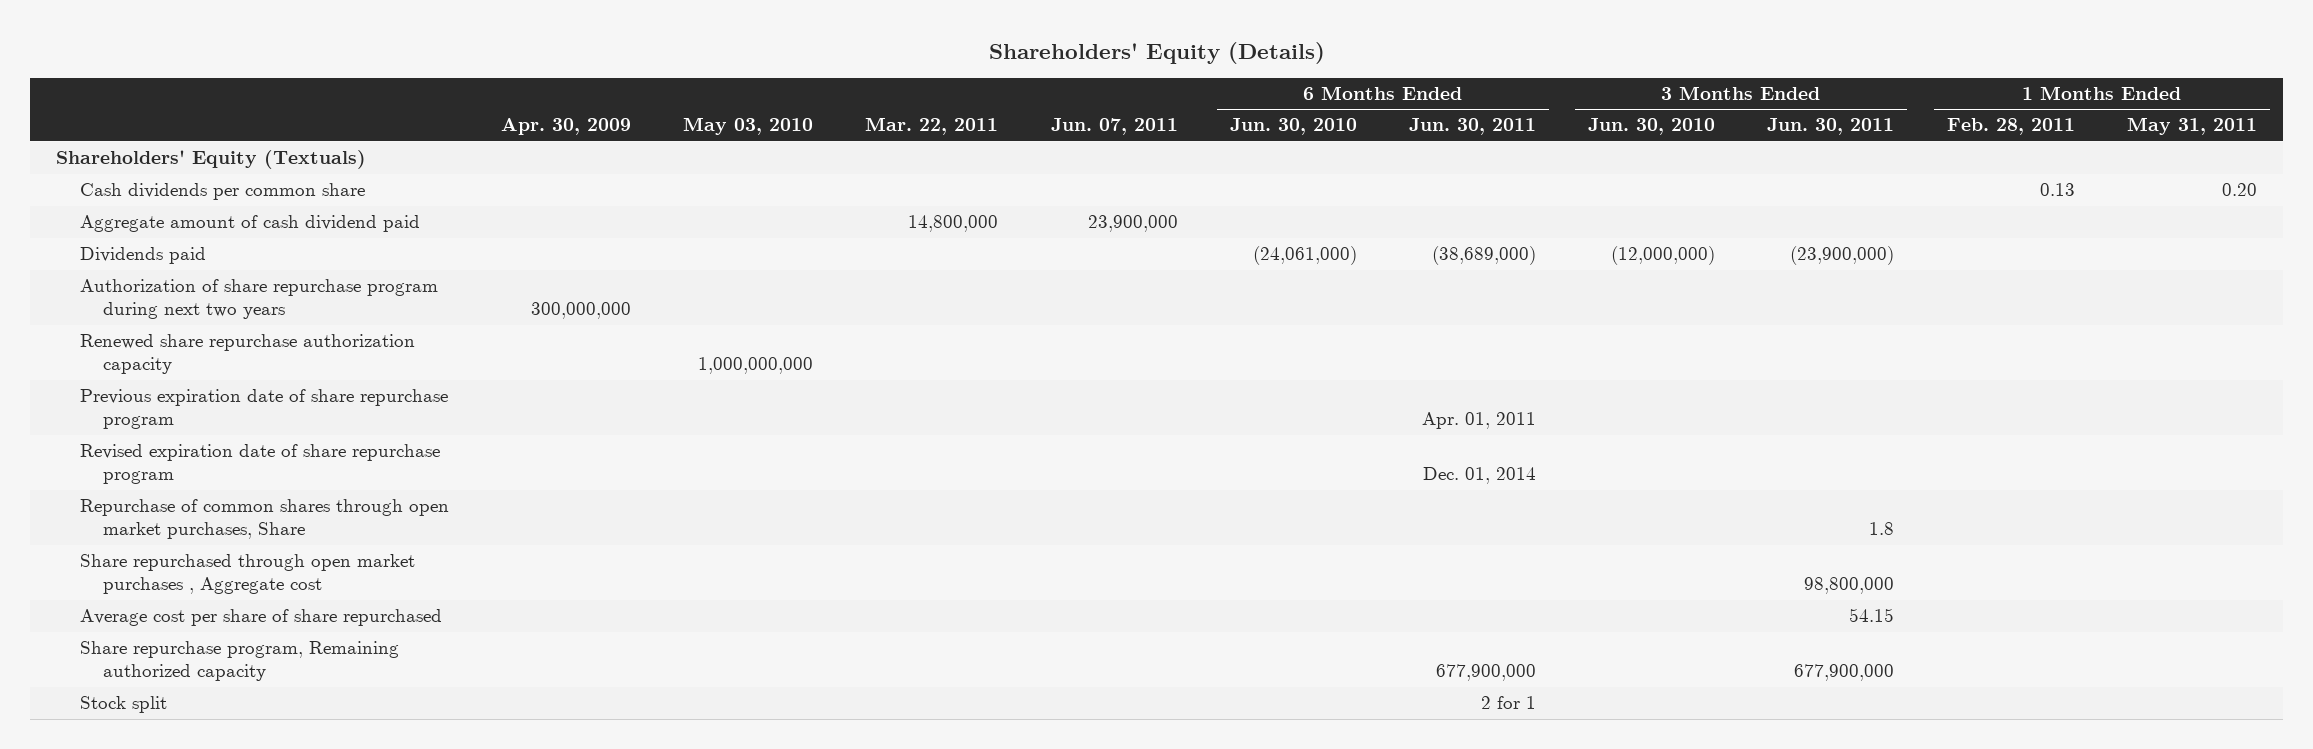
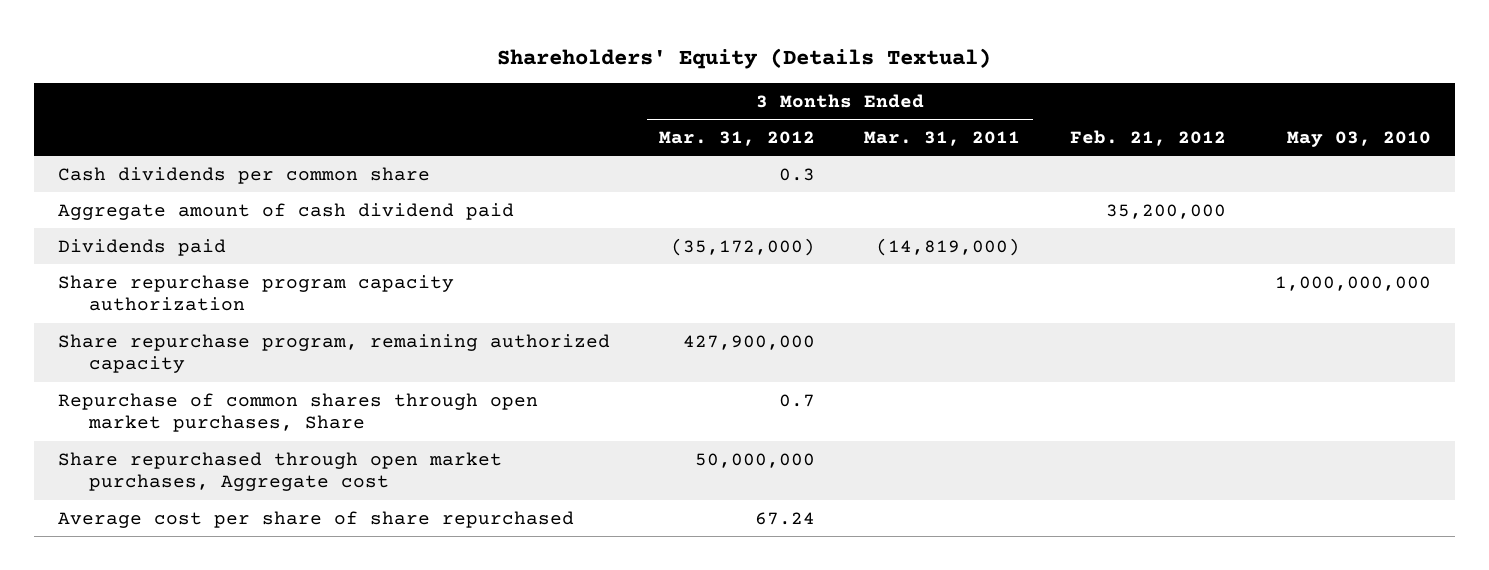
- Shareholders' Equity (Details)
+ Shareholders' Equity (Details Textual)
- | Apr. 30, 2009 | May 03, 2010 | Mar. 22, 2011 | Jun. 07, 2011 | 6 Months Ended Jun. 30, 2010 | 6 Months Ended Jun. 30, 2011 | 3 Months Ended Jun. 30, 2010 | 3 Months Ended Jun. 30, 2011 | 1 Months Ended Feb. 28, 2011 | 1 Months Ended May 31, 2011
+ | 3 Months Ended Mar. 31, 2012 | 3 Months Ended Mar. 31, 2011 | Feb. 21, 2012 | May 03, 2010
- Shareholders' Equity (Textuals)
- Authorization of share repurchase program during next two years | 300,000,000 | | | | | | | | |
- Renewed share repurchase authorization capacity | | 1,000,000,000 | | | | | | | |
- Previous expiration date of share repurchase program | | | | | | Apr. 01, 2011 | | | |
- Revised expiration date of share repurchase program | | | | | | Dec. 01, 2014 | | | |
+ Share repurchase program capacity authorization | | | | 1,000,000,000
+ Share repurchase program, remaining authorized capacity | 427,900,000 | | |
- Share repurchased through open market purchases , Aggregate cost | | | | | | | | 98,800,000 | |
+ Share repurchased through open market purchases, Aggregate cost | 50,000,000 | | |
- Share repurchase program, Remaining authorized capacity | | | | | | 677,900,000 | | 677,900,000 | |
- Stock split | | | | | | 2 for 1 | | | |

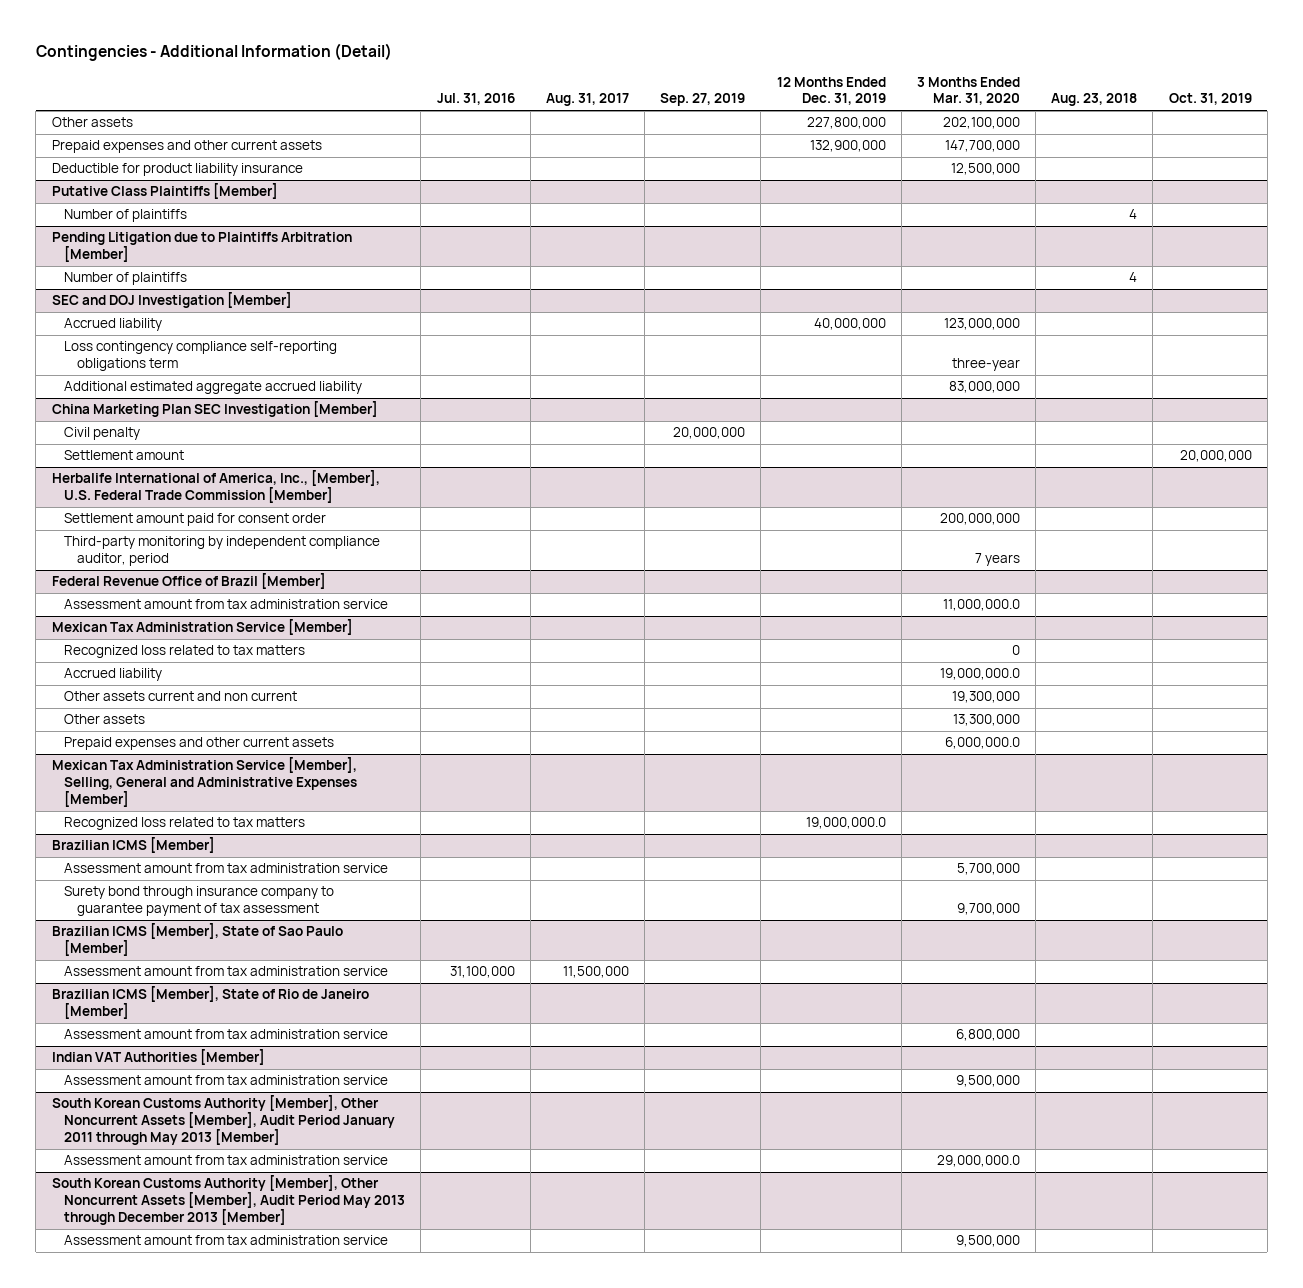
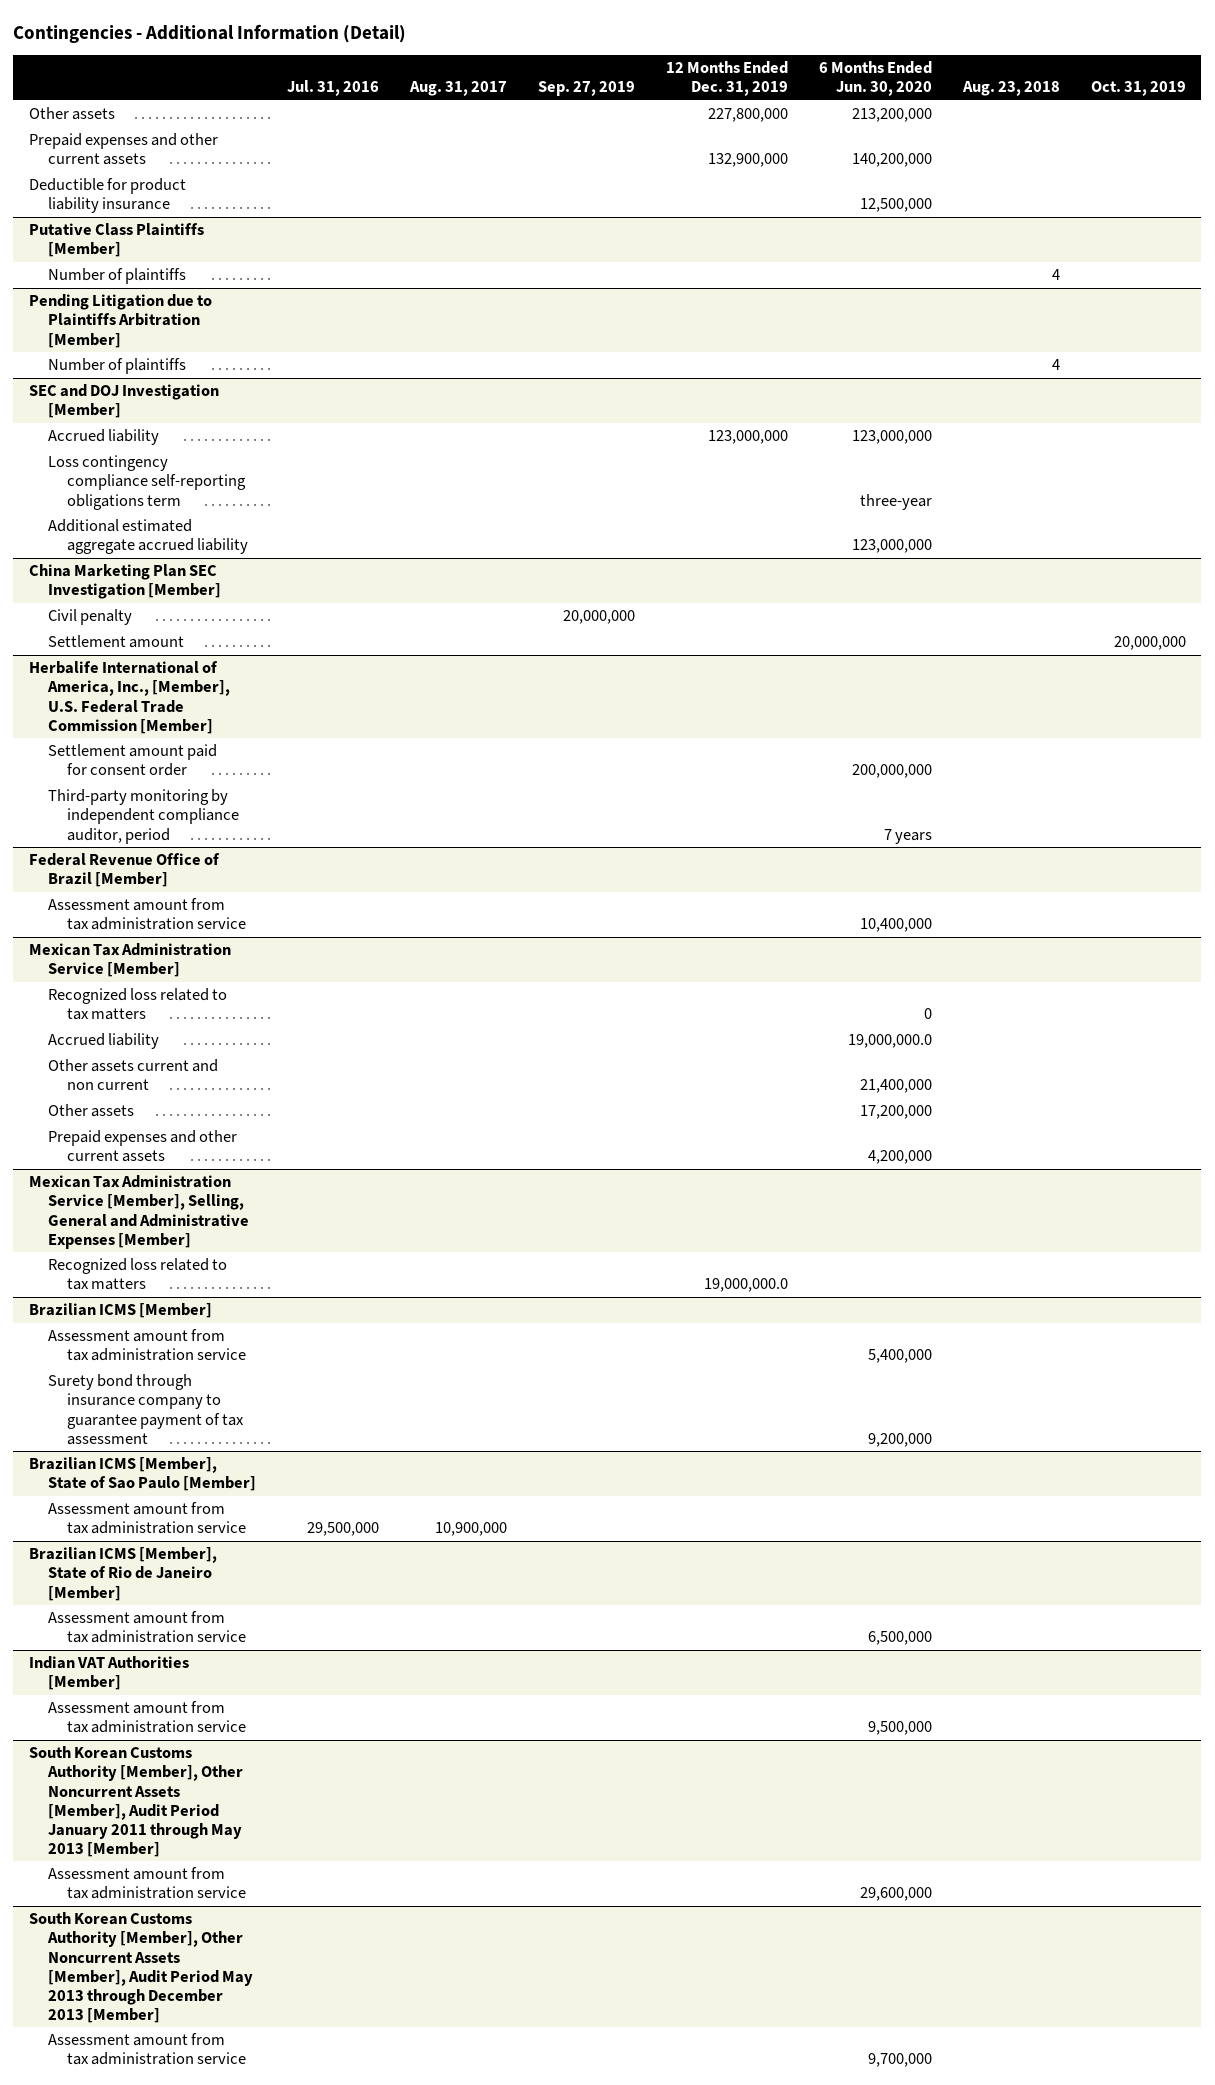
- | Jul. 31, 2016 | Aug. 31, 2017 | Sep. 27, 2019 | 12 Months Ended Dec. 31, 2019 | 3 Months Ended Mar. 31, 2020 | Aug. 23, 2018 | Oct. 31, 2019
+ | Jul. 31, 2016 | Aug. 31, 2017 | Sep. 27, 2019 | 12 Months Ended Dec. 31, 2019 | 6 Months Ended Jun. 30, 2020 | Aug. 23, 2018 | Oct. 31, 2019
@ SEC and DOJ Investigation [Member]
- Accrued liability | | | | 40,000,000 | 123,000,000 | |
+ Accrued liability | | | | 123,000,000 | 123,000,000 | |
@ Brazilian ICMS [Member], State of Sao Paulo [Member]
- Assessment amount from tax administration service | 31,100,000 | 11,500,000 | | | | |
+ Assessment amount from tax administration service | 29,500,000 | 10,900,000 | | | | |

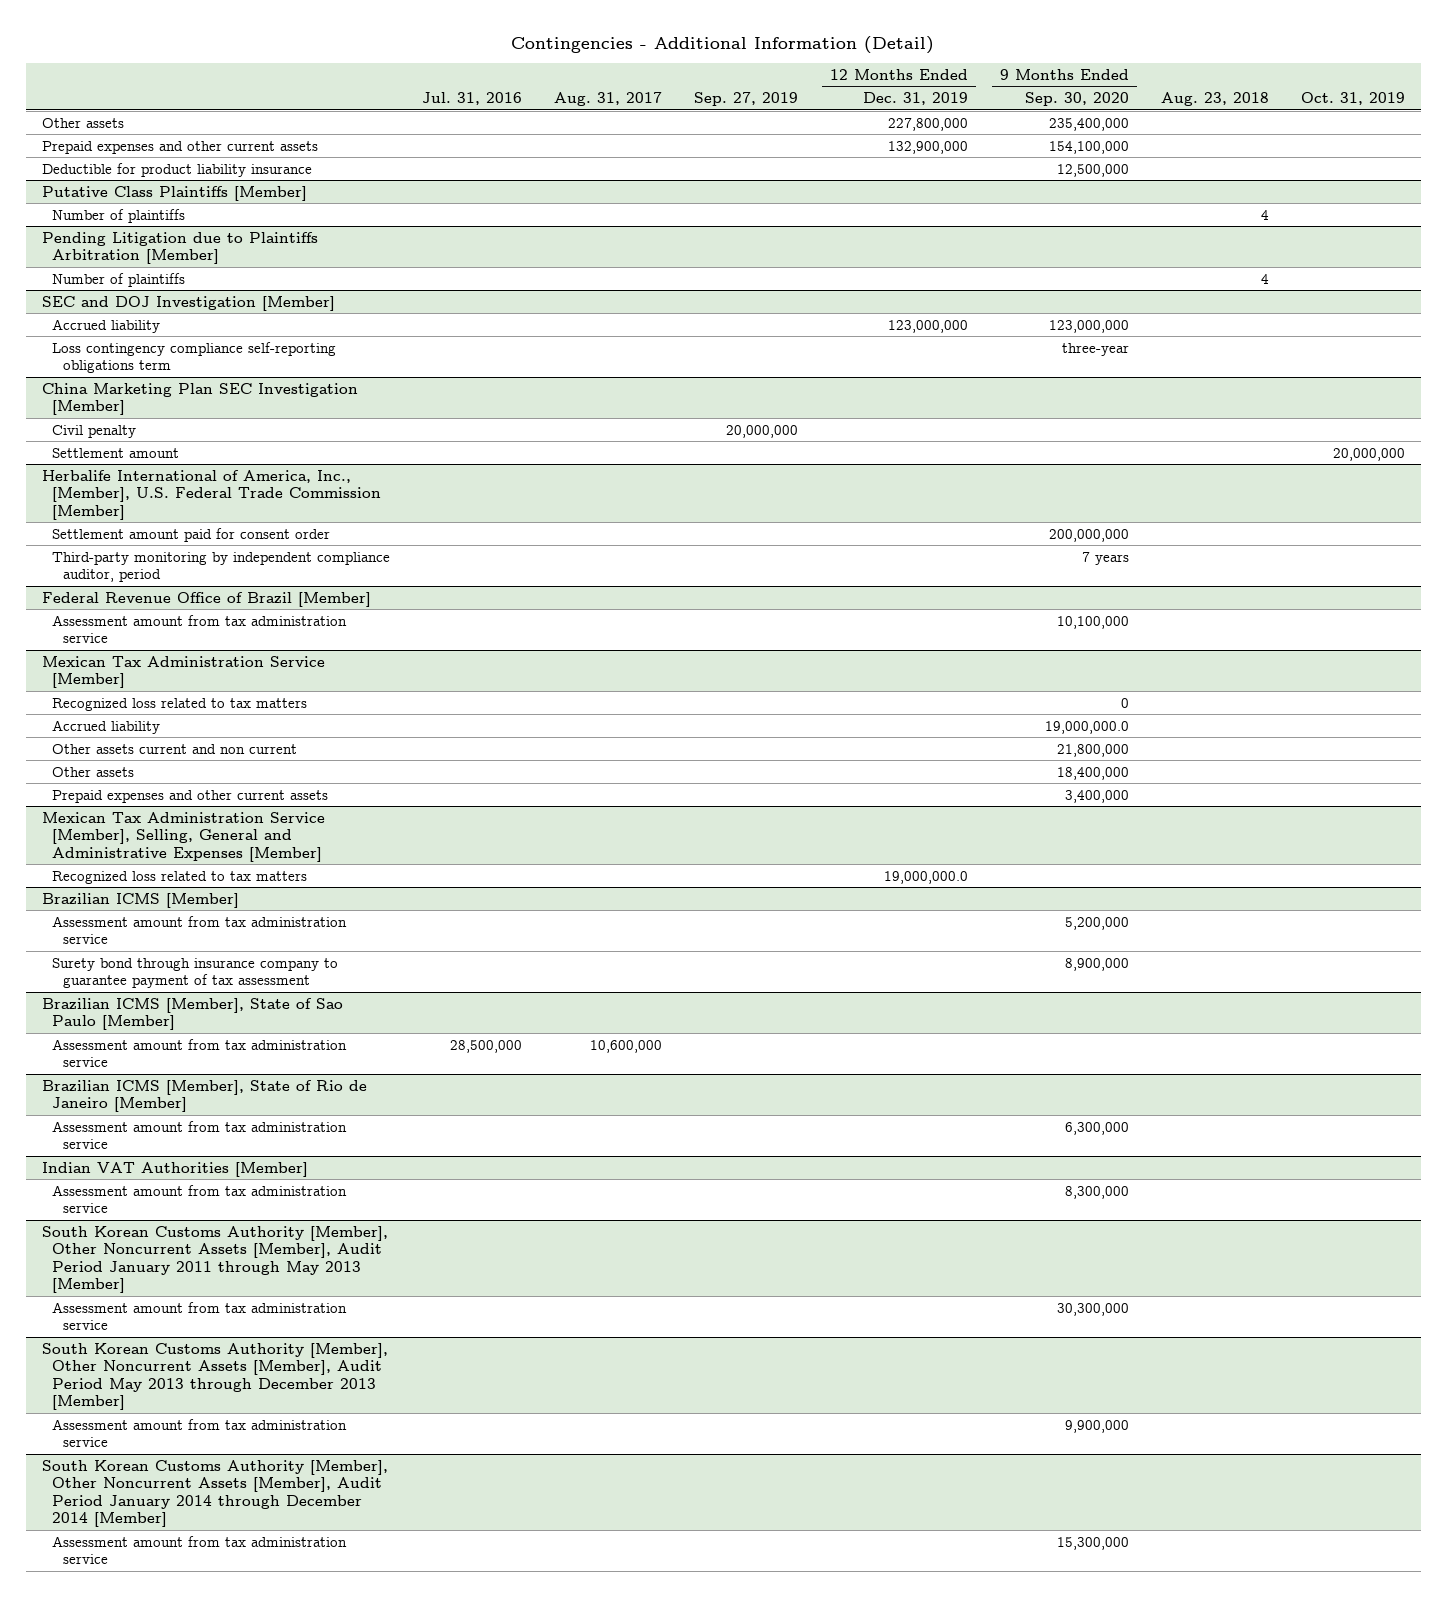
- | Jul. 31, 2016 | Aug. 31, 2017 | Sep. 27, 2019 | 12 Months Ended Dec. 31, 2019 | 6 Months Ended Jun. 30, 2020 | Aug. 23, 2018 | Oct. 31, 2019
+ | Jul. 31, 2016 | Aug. 31, 2017 | Sep. 27, 2019 | 12 Months Ended Dec. 31, 2019 | 9 Months Ended Sep. 30, 2020 | Aug. 23, 2018 | Oct. 31, 2019
@ SEC and DOJ Investigation [Member]
- Additional estimated aggregate accrued liability | | | | | 123,000,000 | |
@ Brazilian ICMS [Member], State of Sao Paulo [Member]
- Assessment amount from tax administration service | 29,500,000 | 10,900,000 | | | | |
+ Assessment amount from tax administration service | 28,500,000 | 10,600,000 | | | | |
+ South Korean Customs Authority [Member], Other Noncurrent Assets [Member], Audit Period January 2014 through December 2014 [Member]
+ Assessment amount from tax administration service | | | | | 15,300,000 | |

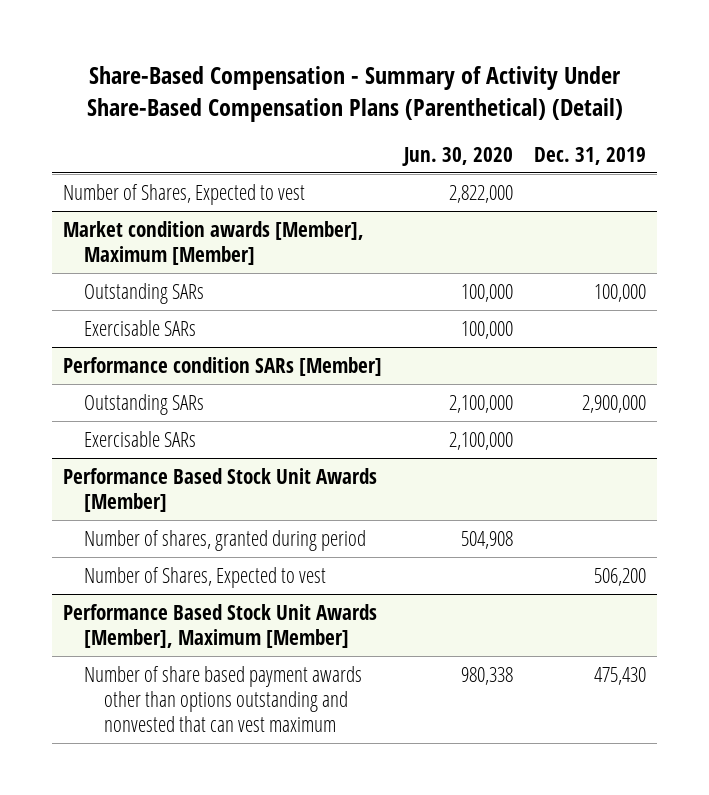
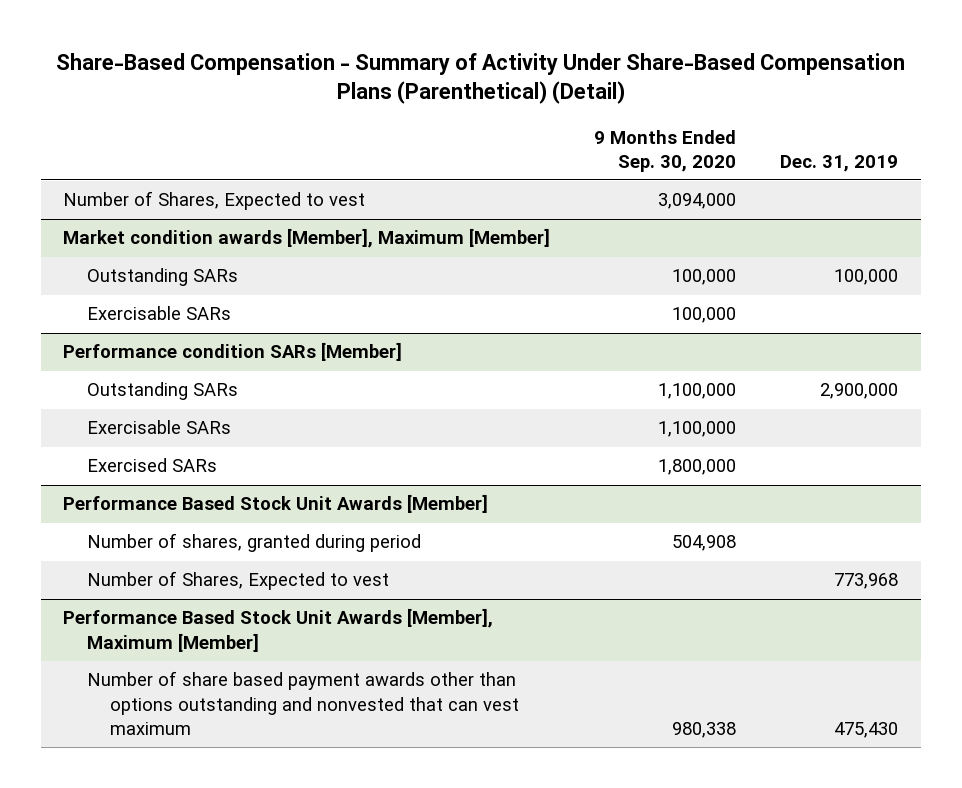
- | Jun. 30, 2020 | Dec. 31, 2019
+ | 9 Months Ended Sep. 30, 2020 | Dec. 31, 2019
@ Performance condition SARs [Member]
+ Exercised SARs | 1,800,000 |
@ Performance Based Stock Unit Awards [Member]
- Number of Shares, Expected to vest | | 506,200
+ Number of Shares, Expected to vest | | 773,968

